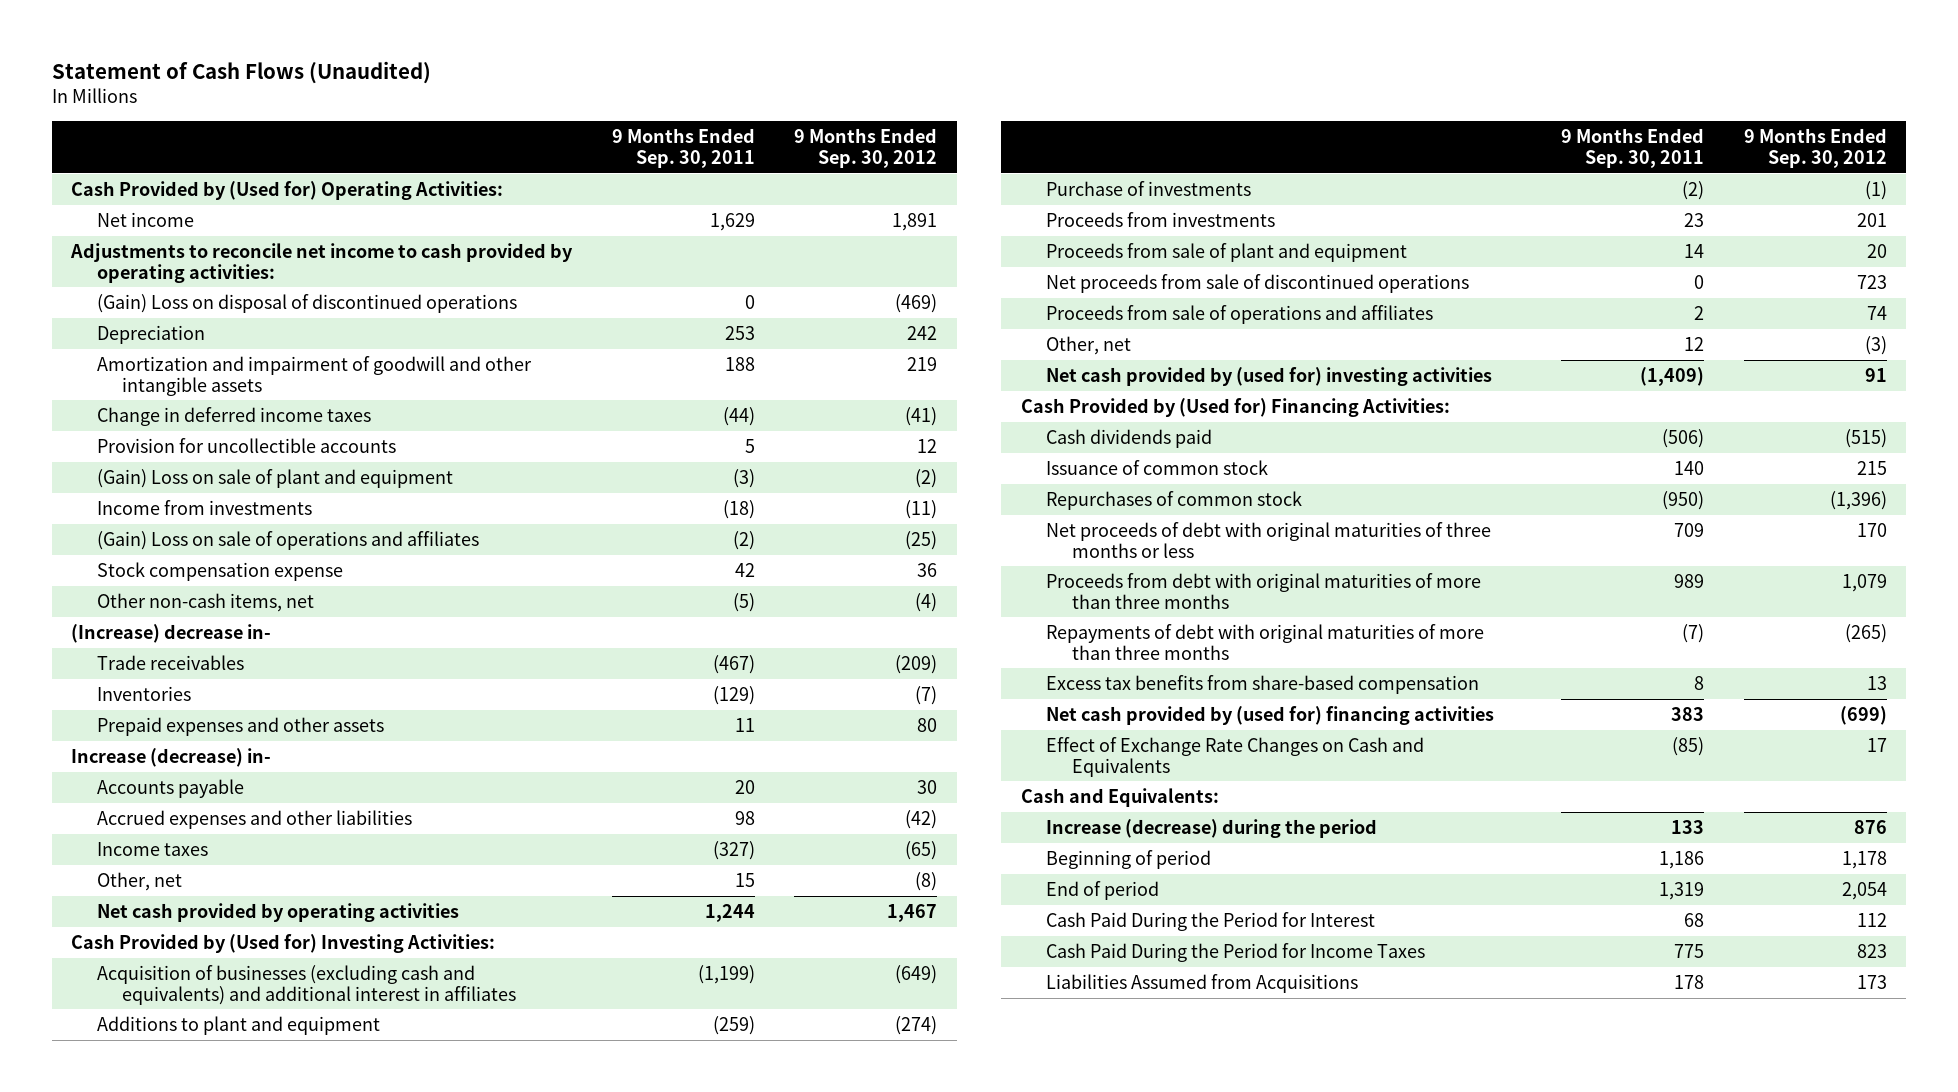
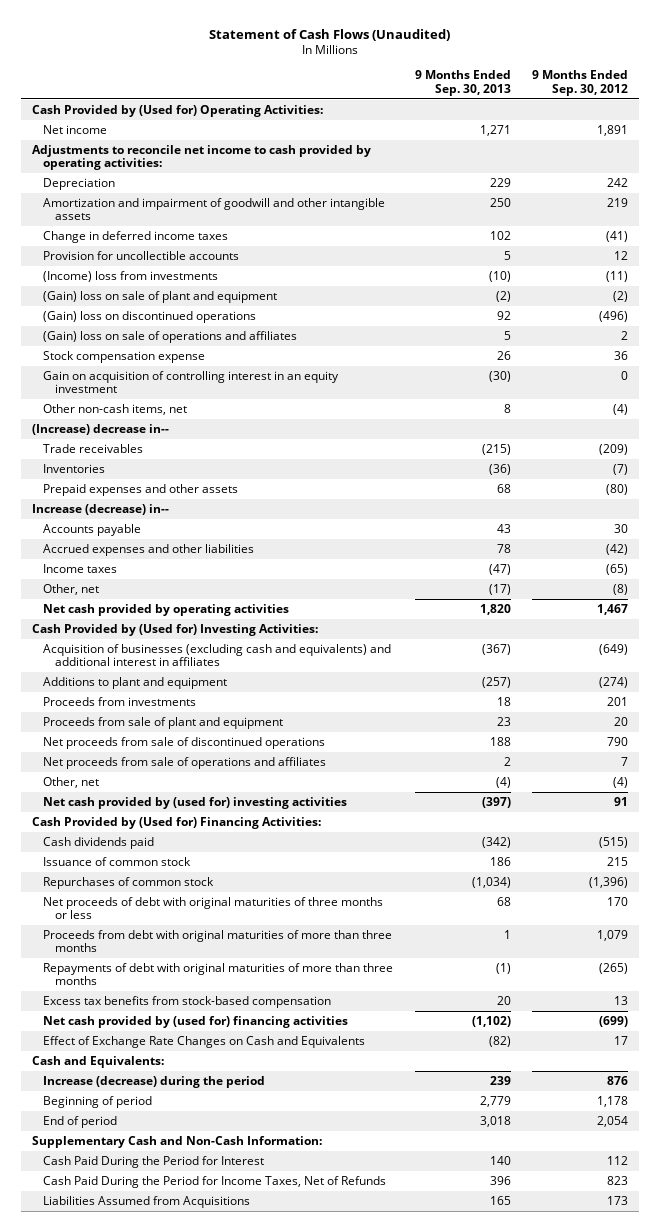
- | 9 Months Ended Sep. 30, 2011 | 9 Months Ended Sep. 30, 2012
+ | 9 Months Ended Sep. 30, 2013 | 9 Months Ended Sep. 30, 2012
- (Gain) Loss on disposal of discontinued operations | 0 | (469)
- (Gain) Loss on sale of plant and equipment | (3) | (2)
- Income from investments | (18) | (11)
- (Gain) Loss on sale of operations and affiliates | (2) | (25)
+ (Income) loss from investments | (10) | (11)
+ (Gain) loss on sale of plant and equipment | (2) | (2)
+ (Gain) loss on discontinued operations | 92 | (496)
+ (Gain) loss on sale of operations and affiliates | 5 | 2
+ Gain on acquisition of controlling interest in an equity investment | (30) | 0
- (Increase) decrease in-
+ (Increase) decrease in--
- Prepaid expenses and other assets | 11 | 80
- Increase (decrease) in-
+ Prepaid expenses and other assets | 68 | (80)
+ Increase (decrease) in--
- Purchase of investments | (2) | (1)
- Net proceeds from sale of discontinued operations | 0 | 723
- Proceeds from sale of operations and affiliates | 2 | 74
- Other, net | 12 | (3)
+ Net proceeds from sale of discontinued operations | 188 | 790
+ Net proceeds from sale of operations and affiliates | 2 | 7
+ Other, net | (4) | (4)
- Excess tax benefits from share-based compensation | 8 | 13
+ Excess tax benefits from stock-based compensation | 20 | 13
+ Supplementary Cash and Non-Cash Information:
- Cash Paid During the Period for Income Taxes | 775 | 823
+ Cash Paid During the Period for Income Taxes, Net of Refunds | 396 | 823

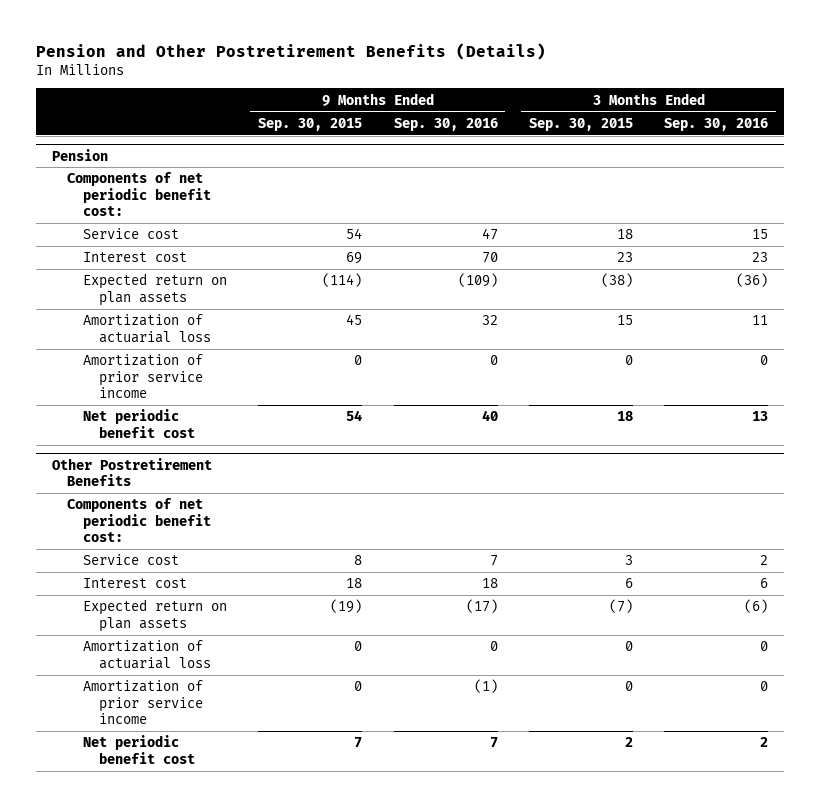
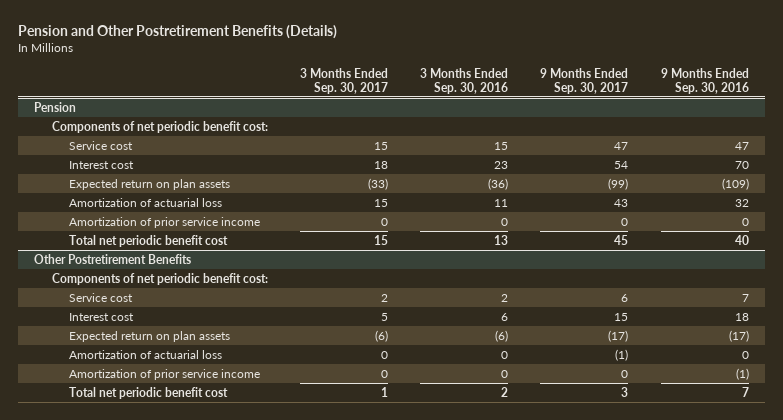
- | 9 Months Ended Sep. 30, 2015 | 9 Months Ended Sep. 30, 2016 | 3 Months Ended Sep. 30, 2015 | 3 Months Ended Sep. 30, 2016
+ | 3 Months Ended Sep. 30, 2017 | 3 Months Ended Sep. 30, 2016 | 9 Months Ended Sep. 30, 2017 | 9 Months Ended Sep. 30, 2016
@ Pension
- Net periodic benefit cost | 54 | 40 | 18 | 13
+ Total net periodic benefit cost | 15 | 13 | 45 | 40
@ Other Postretirement Benefits
- Net periodic benefit cost | 7 | 7 | 2 | 2
+ Total net periodic benefit cost | 1 | 2 | 3 | 7

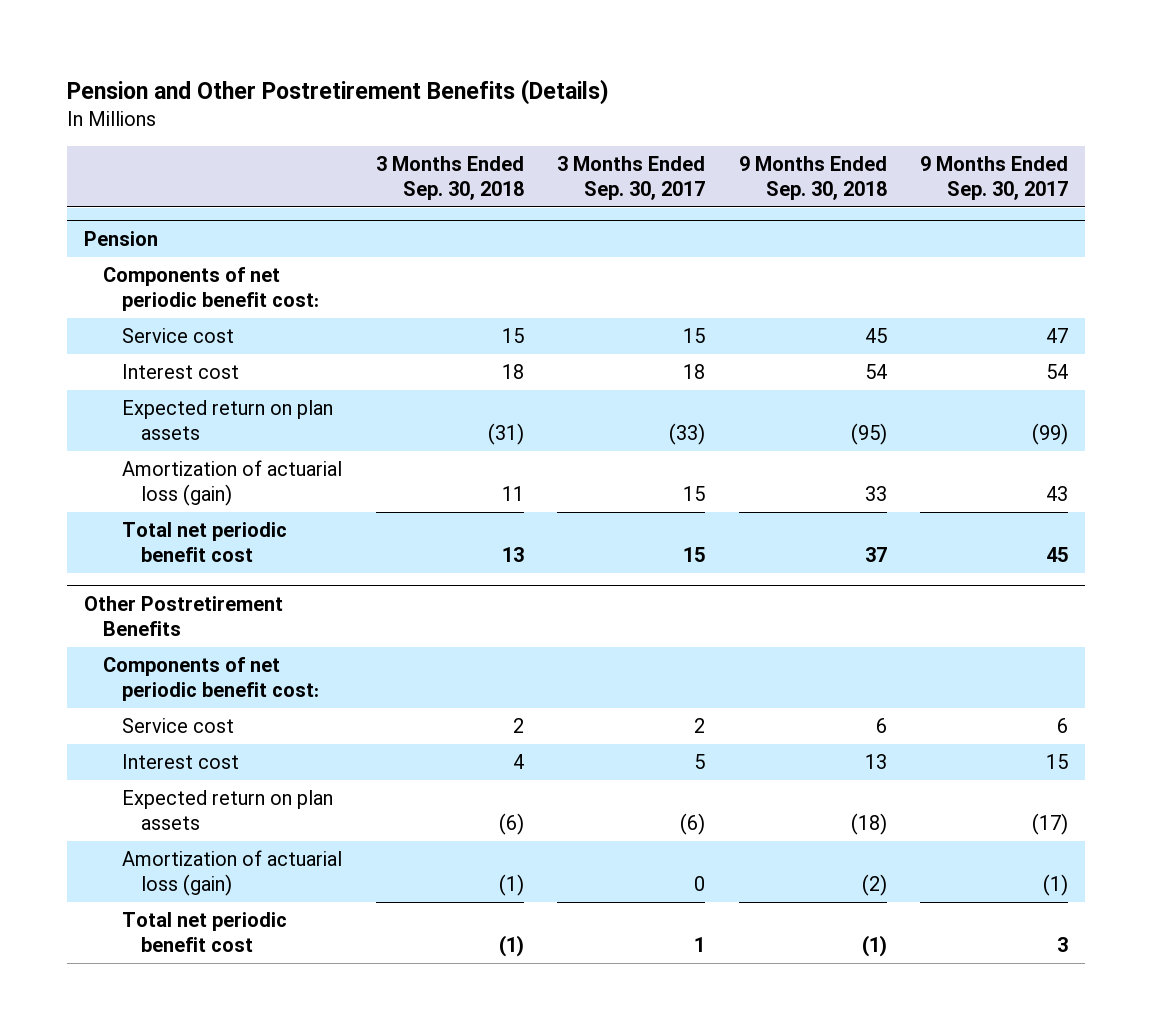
- | 3 Months Ended Sep. 30, 2017 | 3 Months Ended Sep. 30, 2016 | 9 Months Ended Sep. 30, 2017 | 9 Months Ended Sep. 30, 2016
+ | 3 Months Ended Sep. 30, 2018 | 3 Months Ended Sep. 30, 2017 | 9 Months Ended Sep. 30, 2018 | 9 Months Ended Sep. 30, 2017
@ Pension
- Amortization of actuarial loss | 15 | 11 | 43 | 32
- Amortization of prior service income | 0 | 0 | 0 | 0
+ Amortization of actuarial loss (gain) | 11 | 15 | 33 | 43
@ Other Postretirement Benefits
- Amortization of actuarial loss | 0 | 0 | (1) | 0
- Amortization of prior service income | 0 | 0 | 0 | (1)
+ Amortization of actuarial loss (gain) | (1) | 0 | (2) | (1)

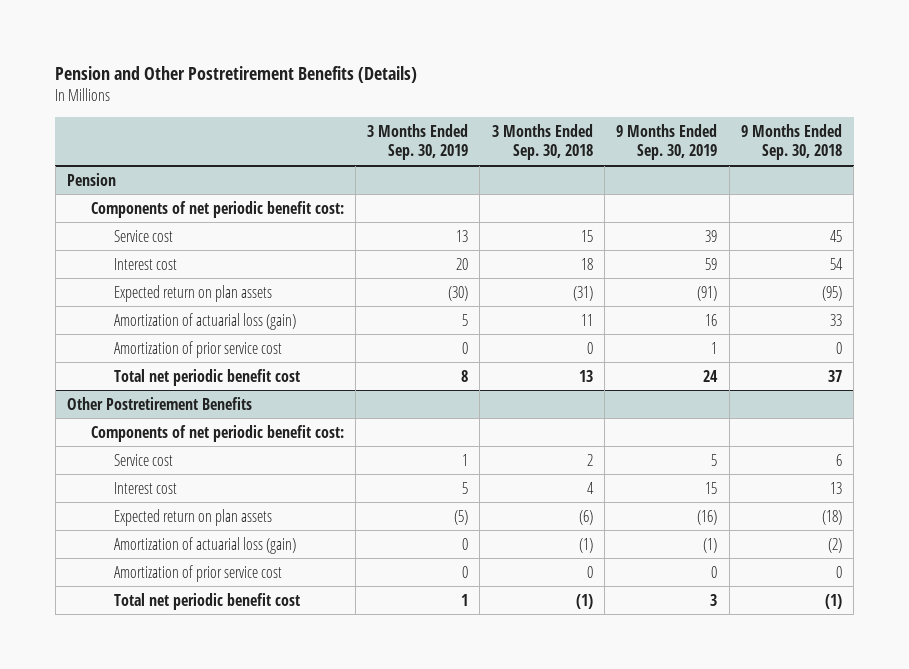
- | 3 Months Ended Sep. 30, 2018 | 3 Months Ended Sep. 30, 2017 | 9 Months Ended Sep. 30, 2018 | 9 Months Ended Sep. 30, 2017
+ | 3 Months Ended Sep. 30, 2019 | 3 Months Ended Sep. 30, 2018 | 9 Months Ended Sep. 30, 2019 | 9 Months Ended Sep. 30, 2018
@ Pension
+ Amortization of prior service cost | 0 | 0 | 1 | 0
@ Other Postretirement Benefits
+ Amortization of prior service cost | 0 | 0 | 0 | 0

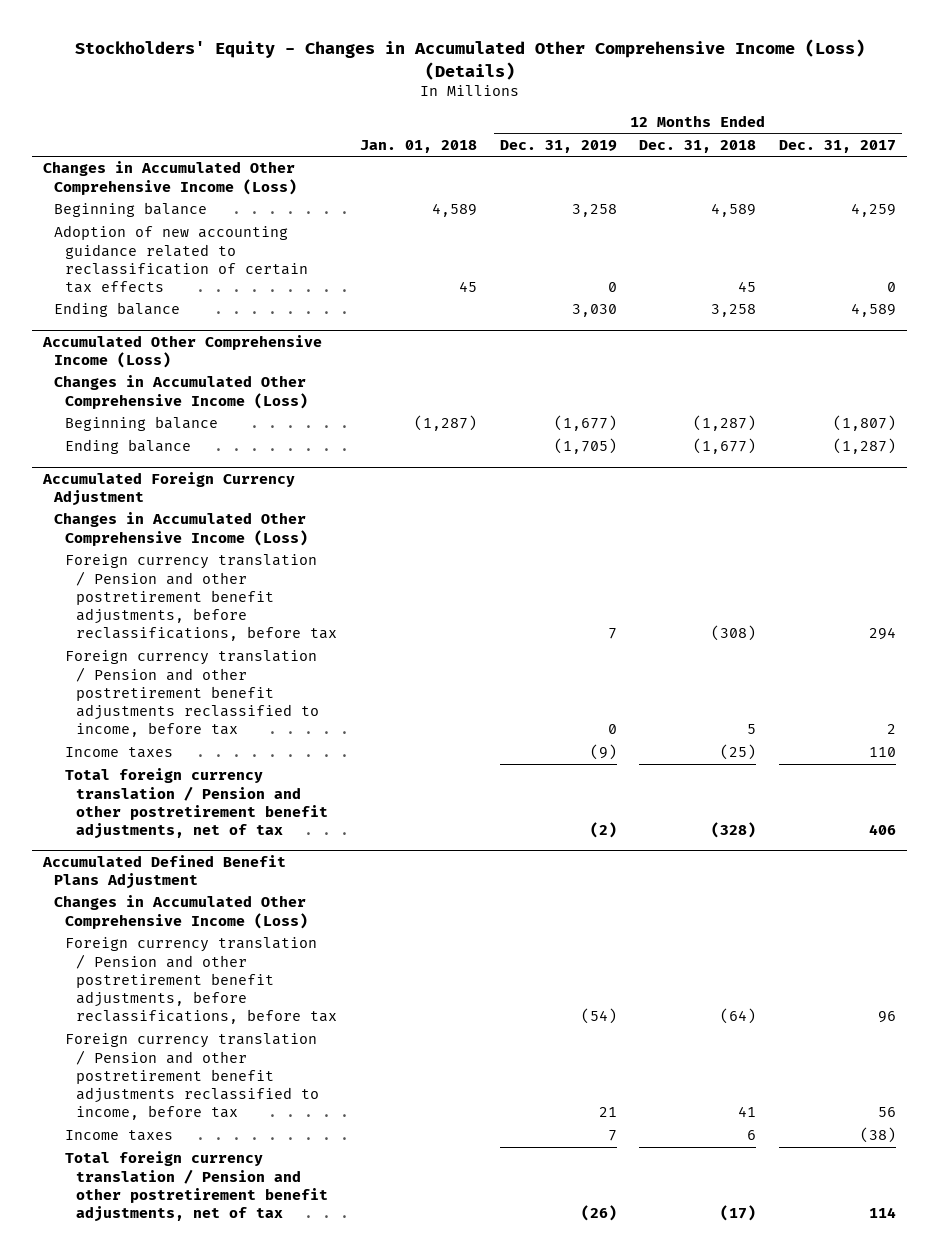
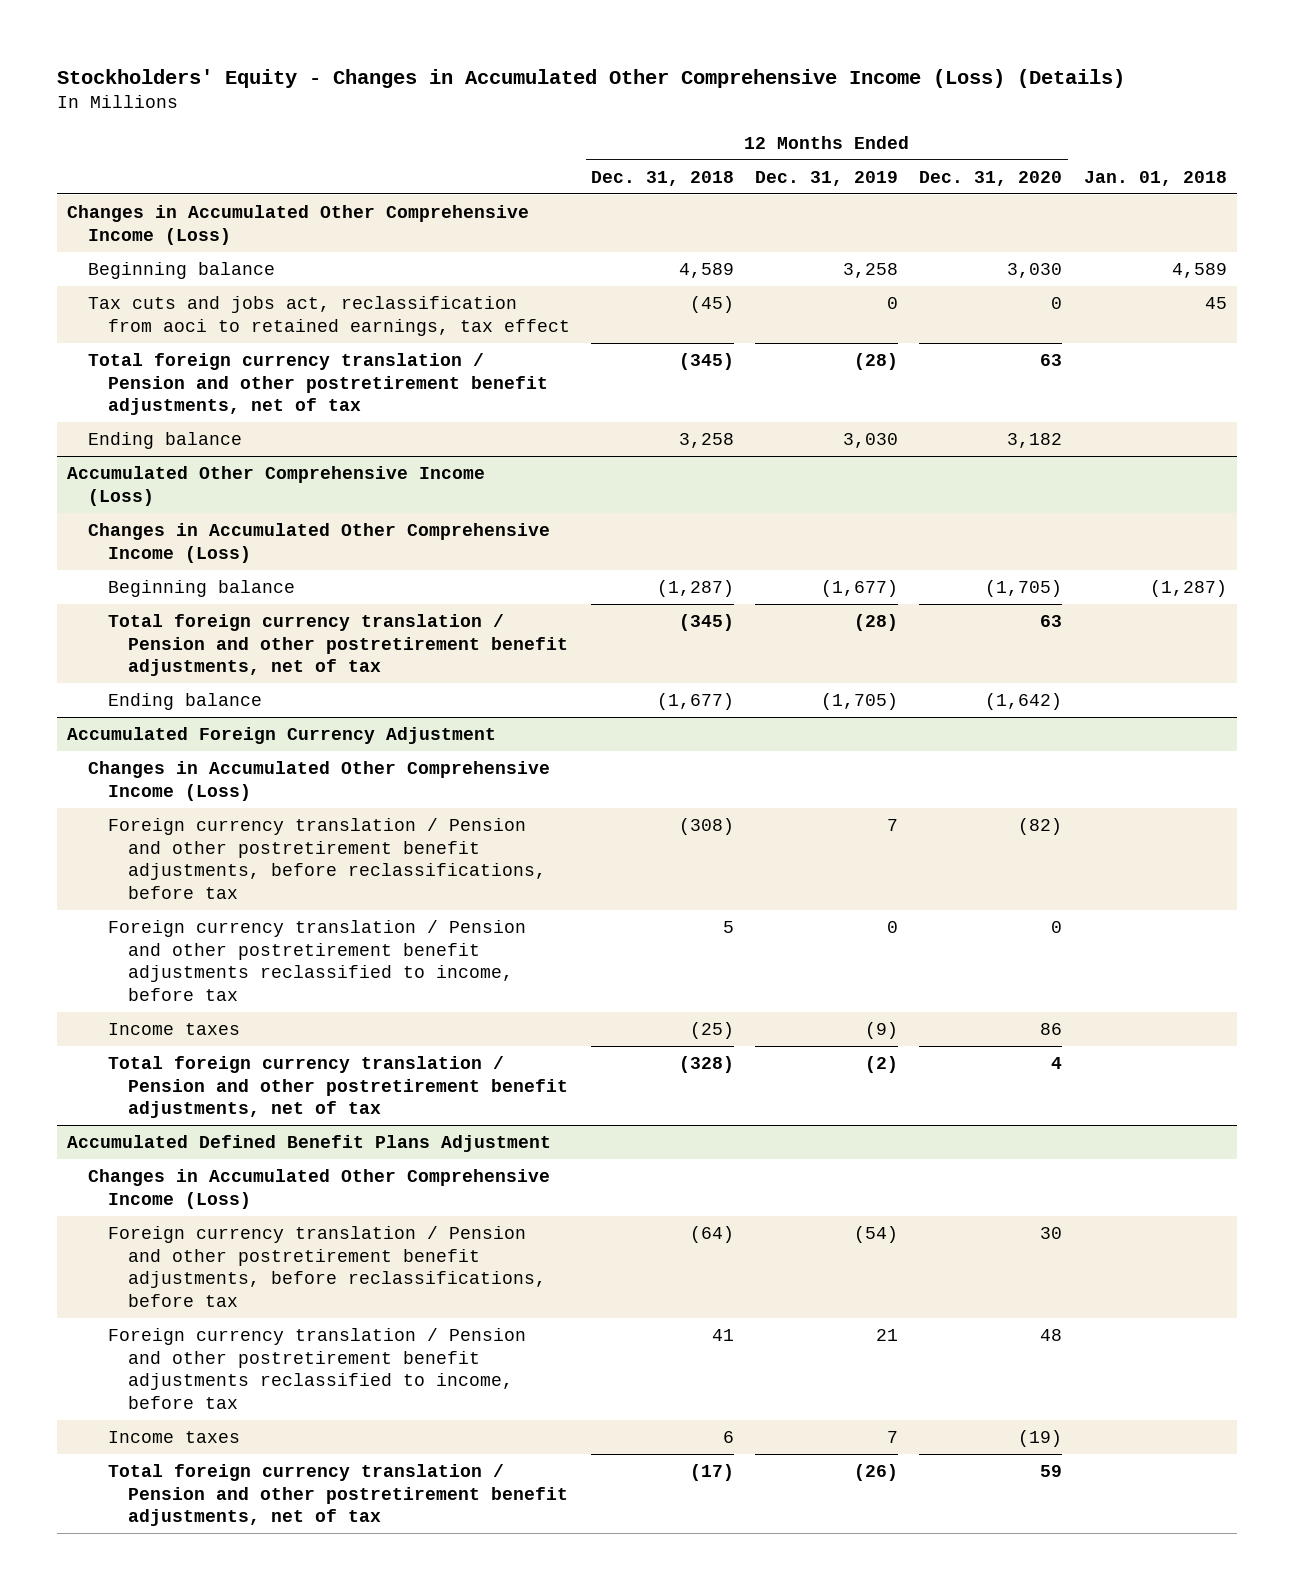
- | Jan. 01, 2018 | 12 Months Ended Dec. 31, 2019 | 12 Months Ended Dec. 31, 2018 | 12 Months Ended Dec. 31, 2017
+ | 12 Months Ended Dec. 31, 2018 | 12 Months Ended Dec. 31, 2019 | 12 Months Ended Dec. 31, 2020 | Jan. 01, 2018
- Adoption of new accounting guidance related to reclassification of certain tax effects | 45 | 0 | 45 | 0
+ Tax cuts and jobs act, reclassification from aoci to retained earnings, tax effect | (45) | 0 | 0 | 45
+ Total foreign currency translation / Pension and other postretirement benefit adjustments, net of tax | (345) | (28) | 63 |
@ Accumulated Other Comprehensive Income (Loss)
+ Total foreign currency translation / Pension and other postretirement benefit adjustments, net of tax | (345) | (28) | 63 |

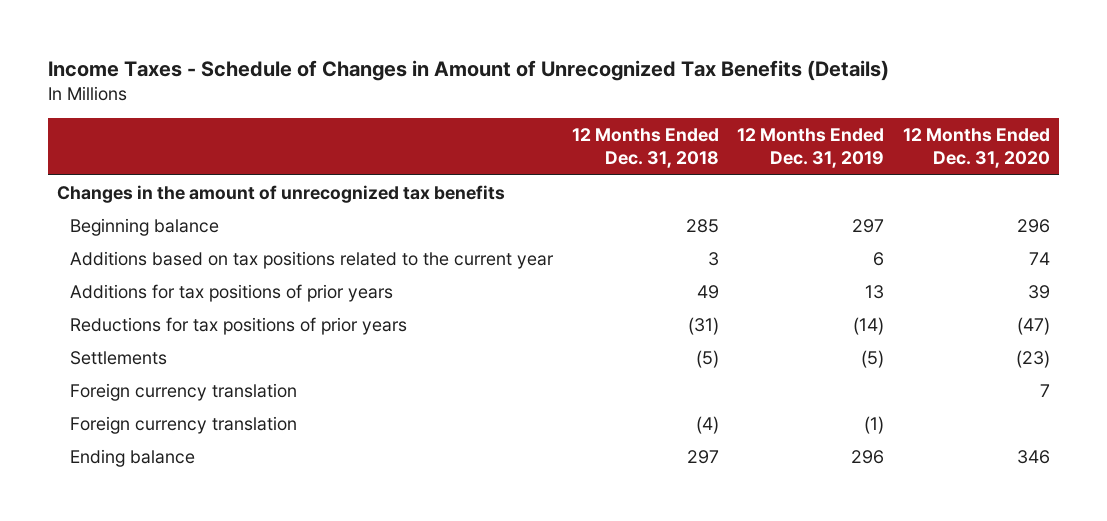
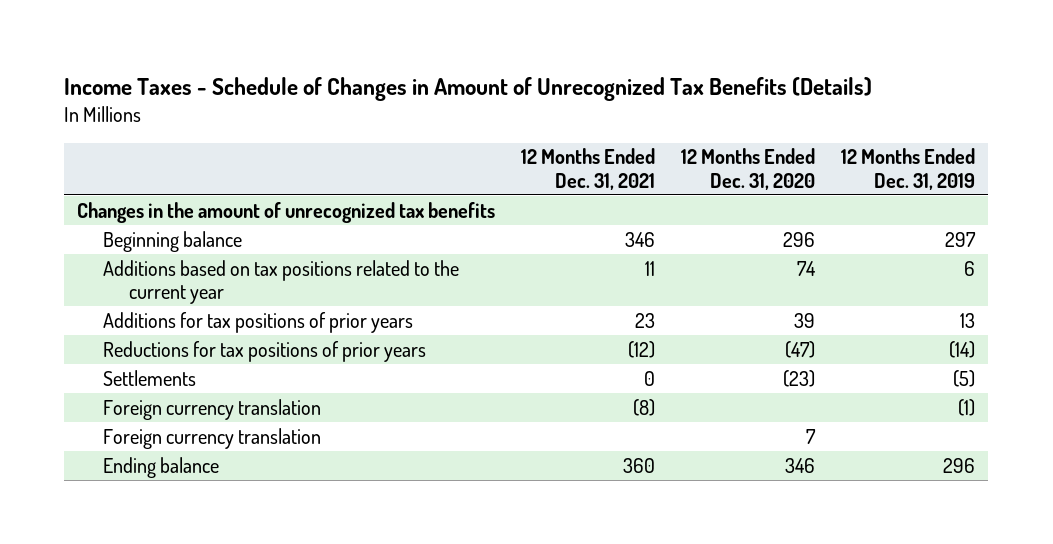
- | 12 Months Ended Dec. 31, 2018 | 12 Months Ended Dec. 31, 2019 | 12 Months Ended Dec. 31, 2020
+ | 12 Months Ended Dec. 31, 2021 | 12 Months Ended Dec. 31, 2020 | 12 Months Ended Dec. 31, 2019
moved down: Foreign currency translation | | 7 |

